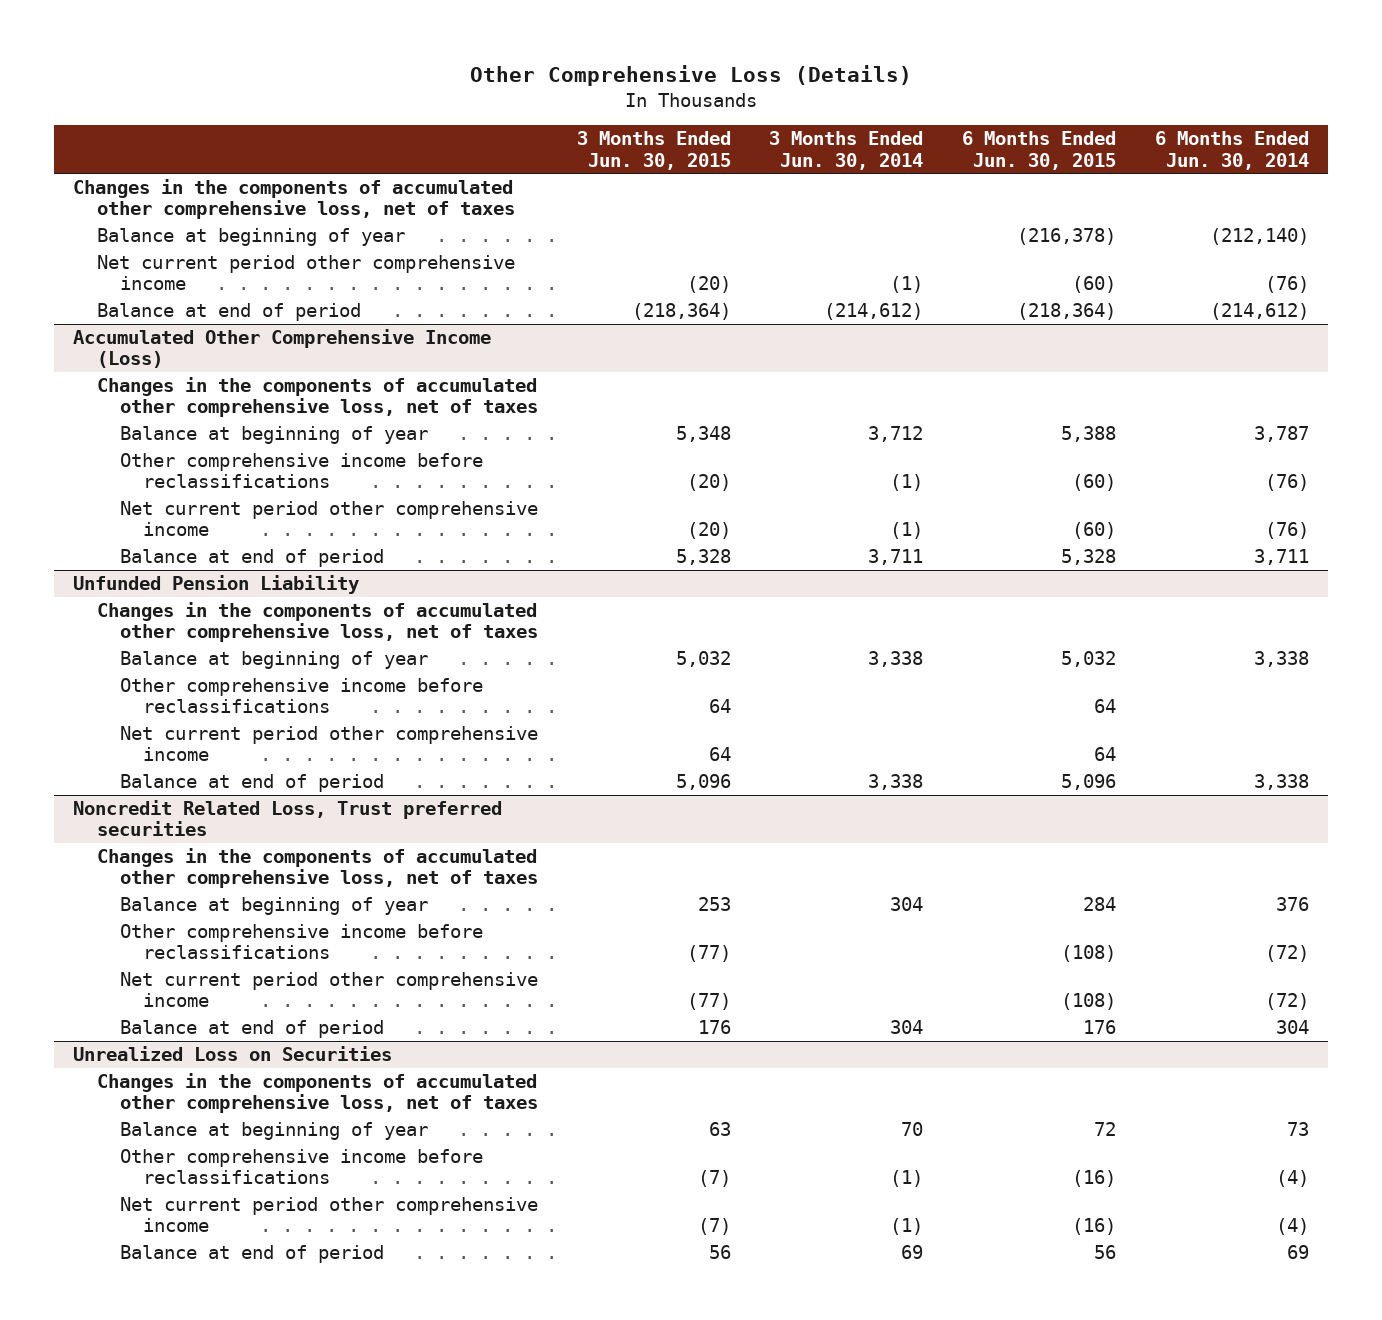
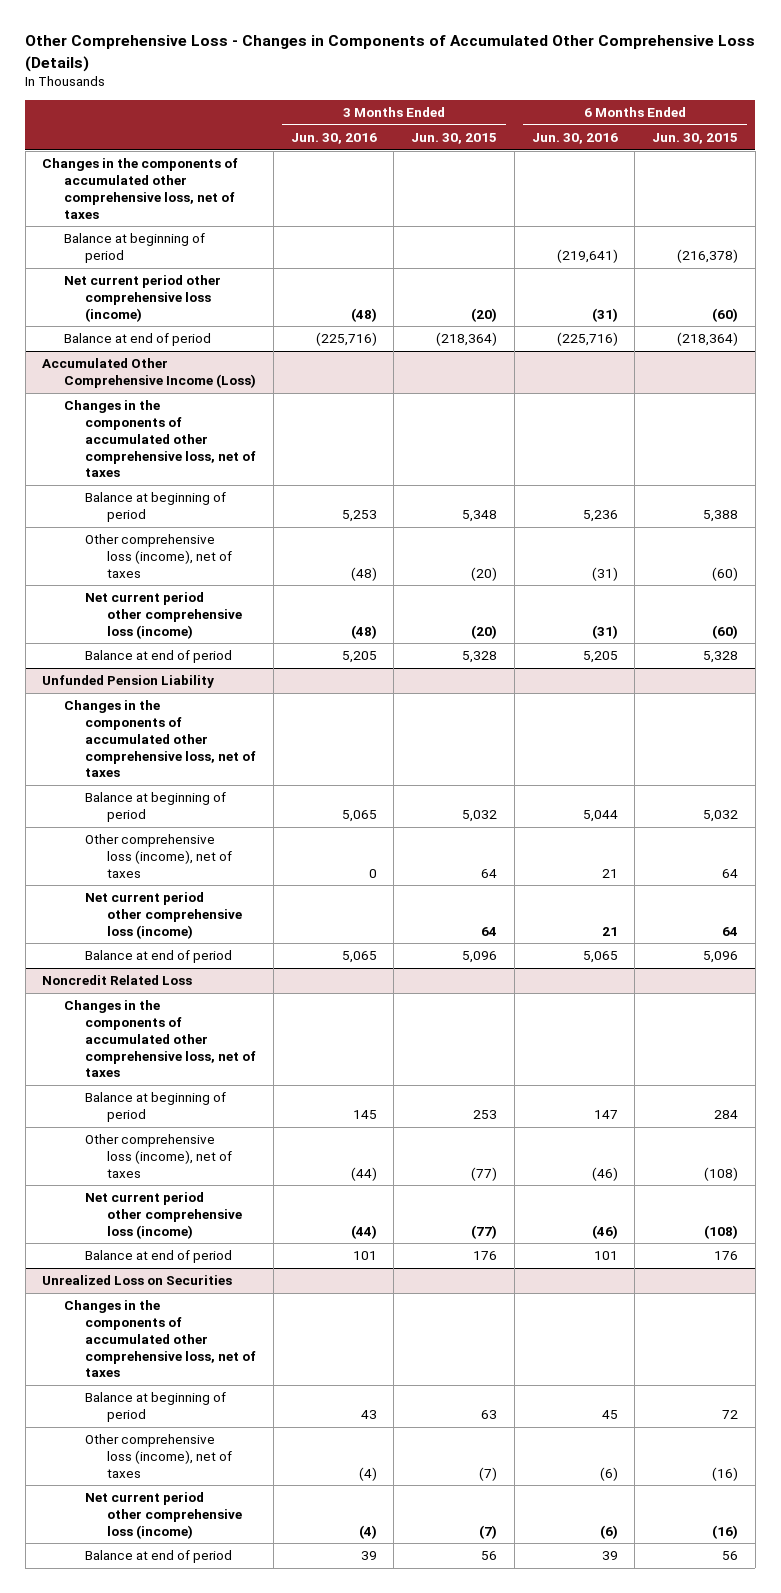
- Other Comprehensive Loss (Details)
+ Other Comprehensive Loss - Changes in Components of Accumulated Other Comprehensive Loss (Details)
- | 3 Months Ended Jun. 30, 2015 | 3 Months Ended Jun. 30, 2014 | 6 Months Ended Jun. 30, 2015 | 6 Months Ended Jun. 30, 2014
+ | 3 Months Ended Jun. 30, 2016 | 3 Months Ended Jun. 30, 2015 | 6 Months Ended Jun. 30, 2016 | 6 Months Ended Jun. 30, 2015
- Balance at beginning of year | | | (216,378) | (212,140)
- Net current period other comprehensive income | (20) | (1) | (60) | (76)
+ Balance at beginning of period | | | (219,641) | (216,378)
+ Net current period other comprehensive loss (income) | (48) | (20) | (31) | (60)
@ Accumulated Other Comprehensive Income (Loss)
- Balance at beginning of year | 5,348 | 3,712 | 5,388 | 3,787
- Other comprehensive income before reclassifications | (20) | (1) | (60) | (76)
- Net current period other comprehensive income | (20) | (1) | (60) | (76)
+ Balance at beginning of period | 5,253 | 5,348 | 5,236 | 5,388
+ Other comprehensive loss (income), net of taxes | (48) | (20) | (31) | (60)
+ Net current period other comprehensive loss (income) | (48) | (20) | (31) | (60)
@ Unfunded Pension Liability
- Balance at beginning of year | 5,032 | 3,338 | 5,032 | 3,338
- Other comprehensive income before reclassifications | 64 | | 64 |
- Net current period other comprehensive income | 64 | | 64 |
+ Balance at beginning of period | 5,065 | 5,032 | 5,044 | 5,032
+ Other comprehensive loss (income), net of taxes | 0 | 64 | 21 | 64
+ Net current period other comprehensive loss (income) | | 64 | 21 | 64
- Noncredit Related Loss, Trust preferred securities
+ Noncredit Related Loss
- Balance at beginning of year | 253 | 304 | 284 | 376
- Other comprehensive income before reclassifications | (77) | | (108) | (72)
- Net current period other comprehensive income | (77) | | (108) | (72)
+ Balance at beginning of period | 145 | 253 | 147 | 284
+ Other comprehensive loss (income), net of taxes | (44) | (77) | (46) | (108)
+ Net current period other comprehensive loss (income) | (44) | (77) | (46) | (108)
@ Unrealized Loss on Securities
- Balance at beginning of year | 63 | 70 | 72 | 73
- Other comprehensive income before reclassifications | (7) | (1) | (16) | (4)
- Net current period other comprehensive income | (7) | (1) | (16) | (4)
+ Balance at beginning of period | 43 | 63 | 45 | 72
+ Other comprehensive loss (income), net of taxes | (4) | (7) | (6) | (16)
+ Net current period other comprehensive loss (income) | (4) | (7) | (6) | (16)

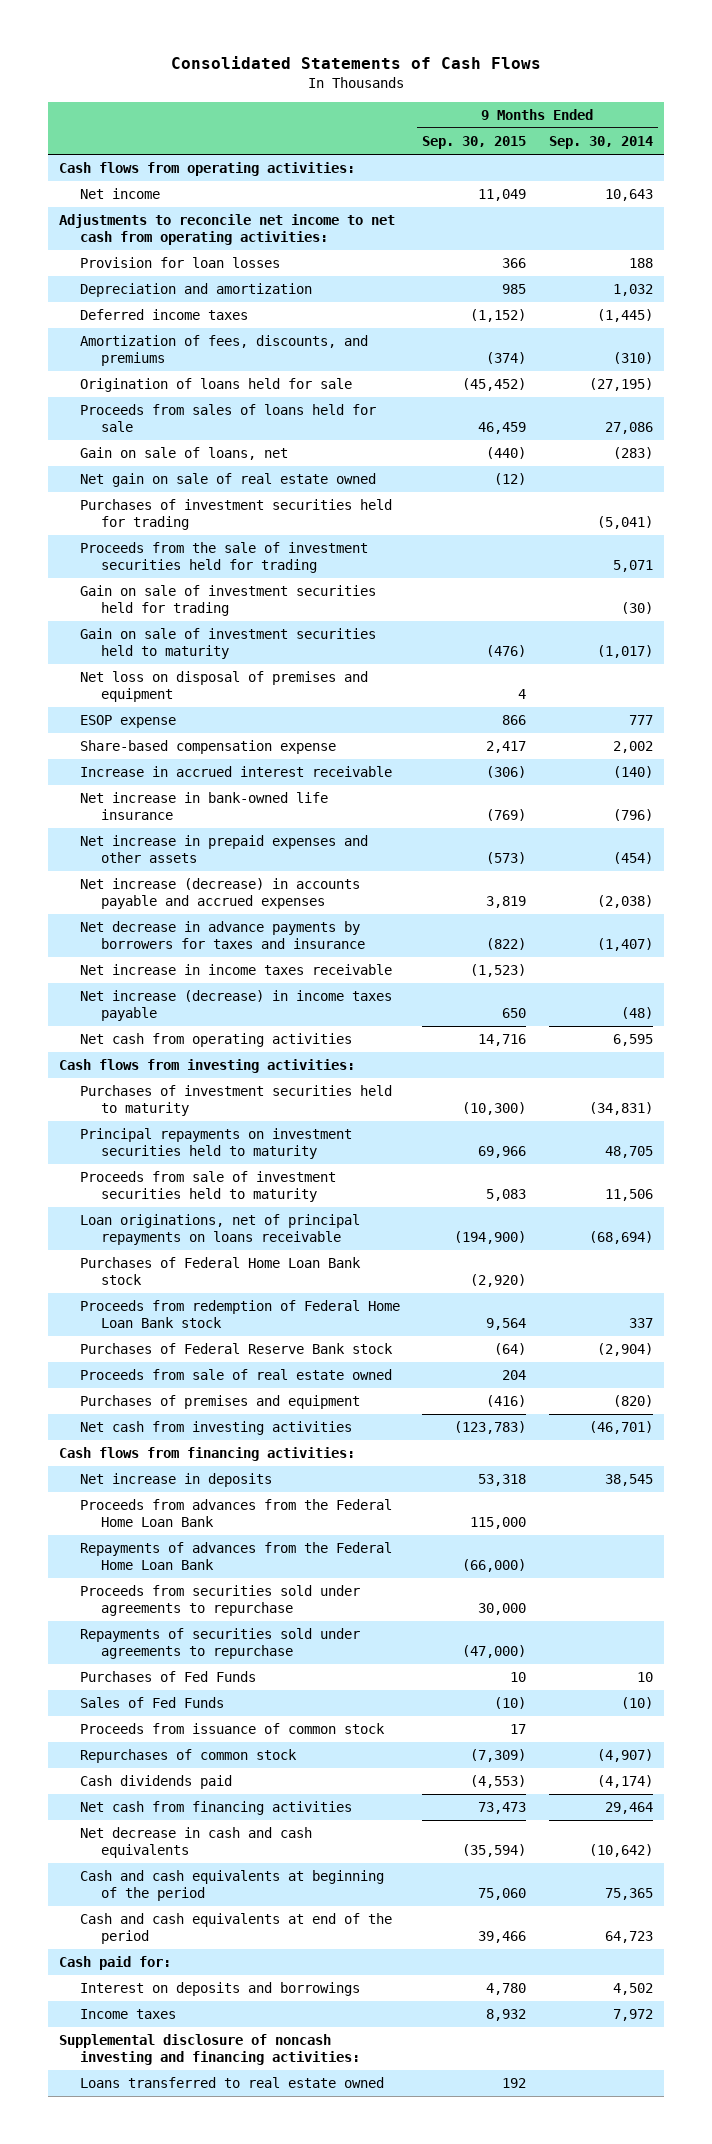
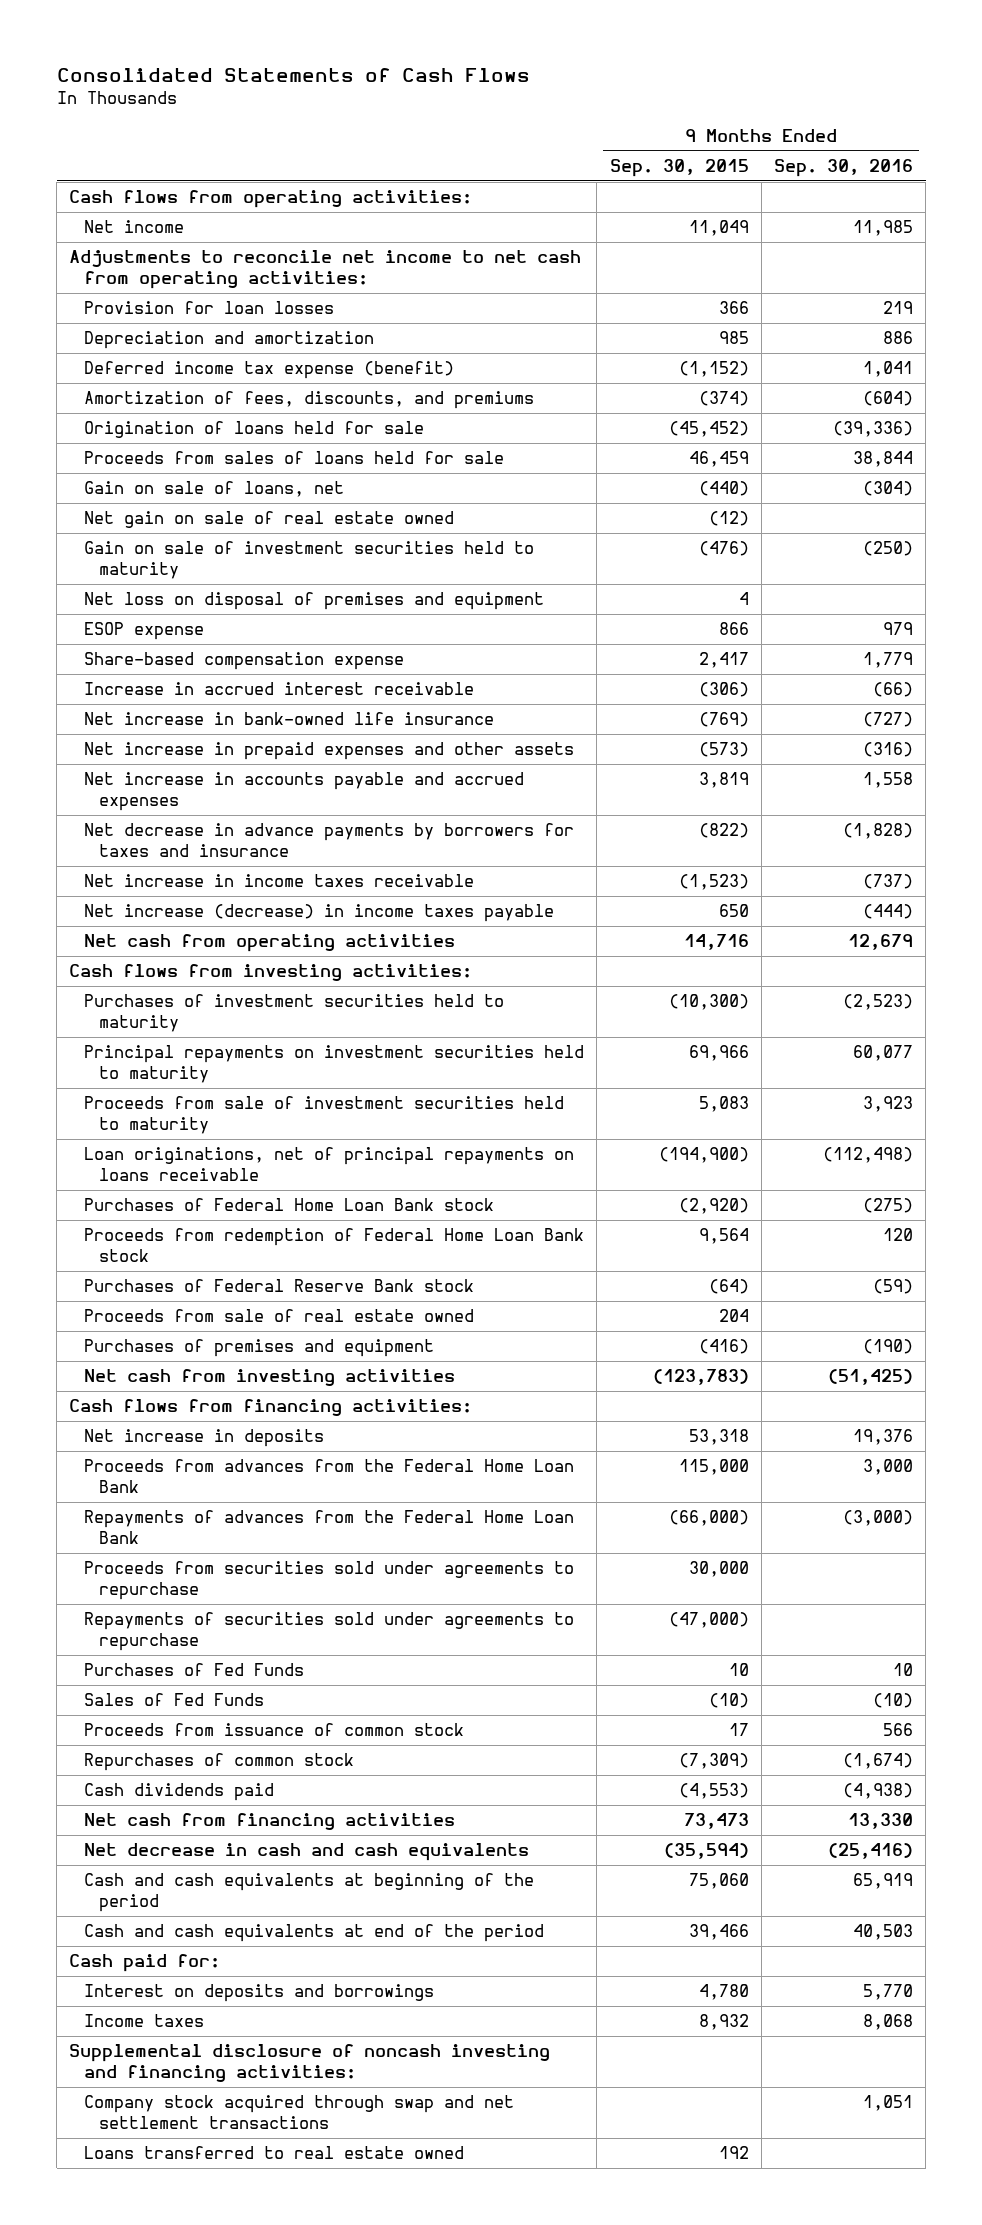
- | 9 Months Ended Sep. 30, 2015 | 9 Months Ended Sep. 30, 2014
+ | 9 Months Ended Sep. 30, 2015 | 9 Months Ended Sep. 30, 2016
- Deferred income taxes | (1,152) | (1,445)
+ Deferred income tax expense (benefit) | (1,152) | 1,041
- Purchases of investment securities held for trading | | (5,041)
- Proceeds from the sale of investment securities held for trading | | 5,071
- Gain on sale of investment securities held for trading | | (30)
- Net increase (decrease) in accounts payable and accrued expenses | 3,819 | (2,038)
+ Net increase in accounts payable and accrued expenses | 3,819 | 1,558
+ Company stock acquired through swap and net settlement transactions | | 1,051

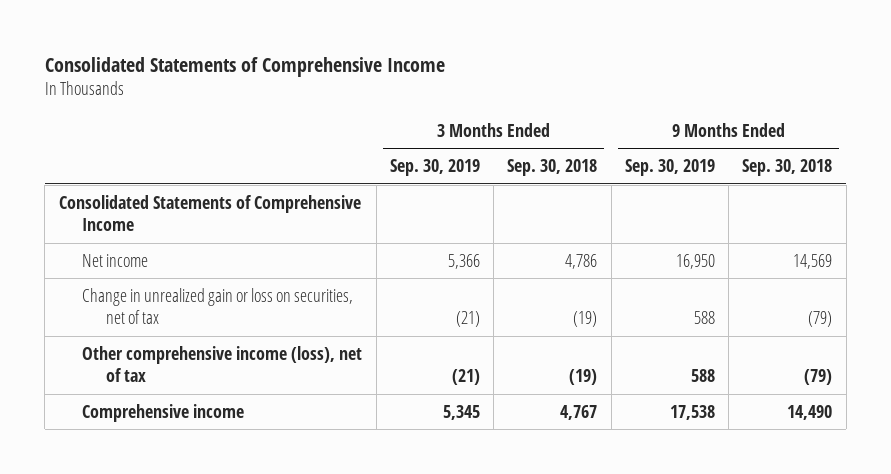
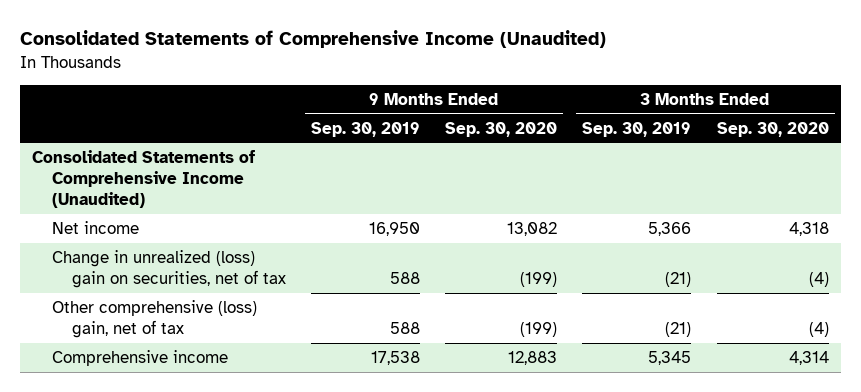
- Consolidated Statements of Comprehensive Income
+ Consolidated Statements of Comprehensive Income (Unaudited)
- | 3 Months Ended Sep. 30, 2019 | 3 Months Ended Sep. 30, 2018 | 9 Months Ended Sep. 30, 2019 | 9 Months Ended Sep. 30, 2018
+ | 9 Months Ended Sep. 30, 2019 | 9 Months Ended Sep. 30, 2020 | 3 Months Ended Sep. 30, 2019 | 3 Months Ended Sep. 30, 2020
- Consolidated Statements of Comprehensive Income
+ Consolidated Statements of Comprehensive Income (Unaudited)
- Change in unrealized gain or loss on securities, net of tax | (21) | (19) | 588 | (79)
- Other comprehensive income (loss), net of tax | (21) | (19) | 588 | (79)
+ Change in unrealized (loss) gain on securities, net of tax | 588 | (199) | (21) | (4)
+ Other comprehensive (loss) gain, net of tax | 588 | (199) | (21) | (4)

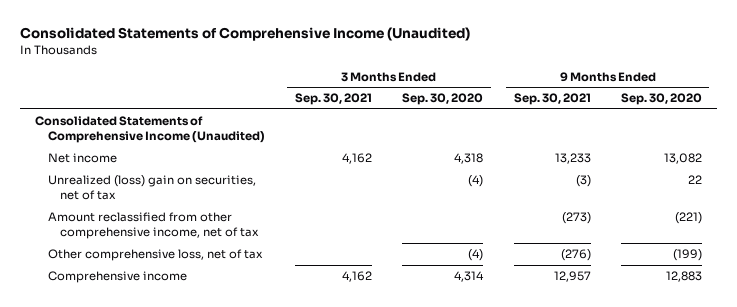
- | 9 Months Ended Sep. 30, 2019 | 9 Months Ended Sep. 30, 2020 | 3 Months Ended Sep. 30, 2019 | 3 Months Ended Sep. 30, 2020
+ | 3 Months Ended Sep. 30, 2021 | 3 Months Ended Sep. 30, 2020 | 9 Months Ended Sep. 30, 2021 | 9 Months Ended Sep. 30, 2020
- Change in unrealized (loss) gain on securities, net of tax | 588 | (199) | (21) | (4)
- Other comprehensive (loss) gain, net of tax | 588 | (199) | (21) | (4)
+ Unrealized (loss) gain on securities, net of tax | | (4) | (3) | 22
+ Amount reclassified from other comprehensive income, net of tax | | | (273) | (221)
+ Other comprehensive loss, net of tax | | (4) | (276) | (199)

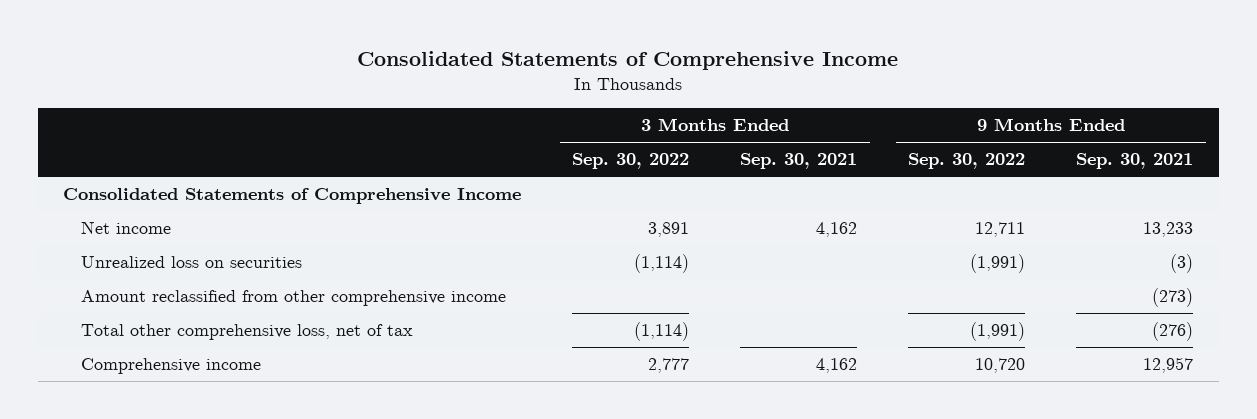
- Consolidated Statements of Comprehensive Income (Unaudited)
+ Consolidated Statements of Comprehensive Income
- | 3 Months Ended Sep. 30, 2021 | 3 Months Ended Sep. 30, 2020 | 9 Months Ended Sep. 30, 2021 | 9 Months Ended Sep. 30, 2020
+ | 3 Months Ended Sep. 30, 2022 | 3 Months Ended Sep. 30, 2021 | 9 Months Ended Sep. 30, 2022 | 9 Months Ended Sep. 30, 2021
- Consolidated Statements of Comprehensive Income (Unaudited)
+ Consolidated Statements of Comprehensive Income
- Unrealized (loss) gain on securities, net of tax | | (4) | (3) | 22
- Amount reclassified from other comprehensive income, net of tax | | | (273) | (221)
- Other comprehensive loss, net of tax | | (4) | (276) | (199)
+ Unrealized loss on securities | (1,114) | | (1,991) | (3)
+ Amount reclassified from other comprehensive income | | | | (273)
+ Total other comprehensive loss, net of tax | (1,114) | | (1,991) | (276)

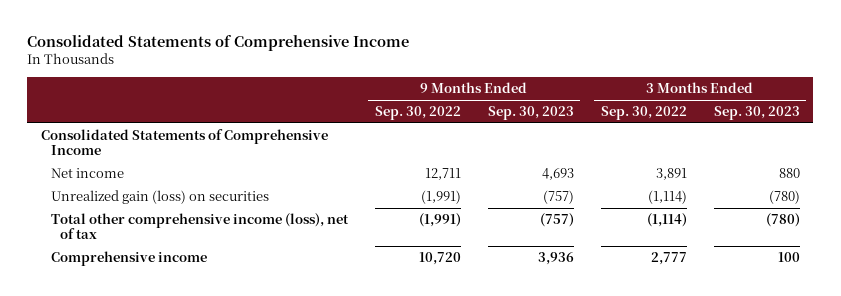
- | 3 Months Ended Sep. 30, 2022 | 3 Months Ended Sep. 30, 2021 | 9 Months Ended Sep. 30, 2022 | 9 Months Ended Sep. 30, 2021
+ | 9 Months Ended Sep. 30, 2022 | 9 Months Ended Sep. 30, 2023 | 3 Months Ended Sep. 30, 2022 | 3 Months Ended Sep. 30, 2023
- Unrealized loss on securities | (1,114) | | (1,991) | (3)
- Amount reclassified from other comprehensive income | | | | (273)
- Total other comprehensive loss, net of tax | (1,114) | | (1,991) | (276)
+ Unrealized gain (loss) on securities | (1,991) | (757) | (1,114) | (780)
+ Total other comprehensive income (loss), net of tax | (1,991) | (757) | (1,114) | (780)

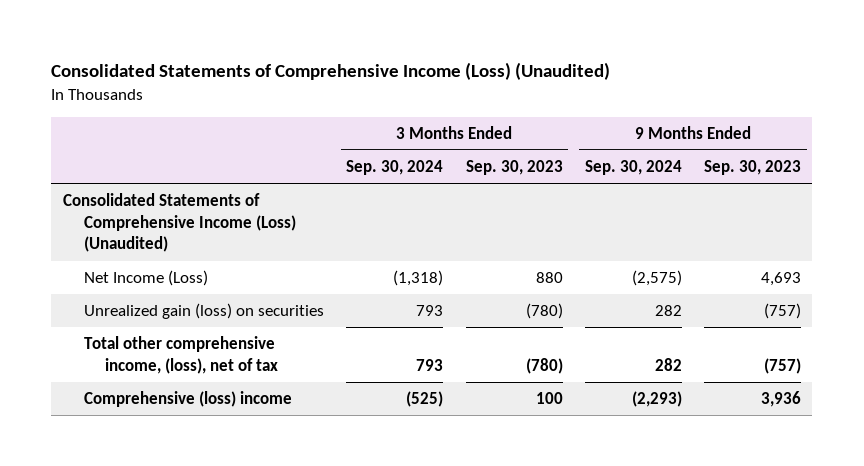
- Consolidated Statements of Comprehensive Income
+ Consolidated Statements of Comprehensive Income (Loss) (Unaudited)
- | 9 Months Ended Sep. 30, 2022 | 9 Months Ended Sep. 30, 2023 | 3 Months Ended Sep. 30, 2022 | 3 Months Ended Sep. 30, 2023
+ | 3 Months Ended Sep. 30, 2024 | 3 Months Ended Sep. 30, 2023 | 9 Months Ended Sep. 30, 2024 | 9 Months Ended Sep. 30, 2023
- Consolidated Statements of Comprehensive Income
- Net income | 12,711 | 4,693 | 3,891 | 880
+ Consolidated Statements of Comprehensive Income (Loss) (Unaudited)
+ Net Income (Loss) | (1,318) | 880 | (2,575) | 4,693
- Total other comprehensive income (loss), net of tax | (1,991) | (757) | (1,114) | (780)
- Comprehensive income | 10,720 | 3,936 | 2,777 | 100
+ Total other comprehensive income, (loss), net of tax | 793 | (780) | 282 | (757)
+ Comprehensive (loss) income | (525) | 100 | (2,293) | 3,936

